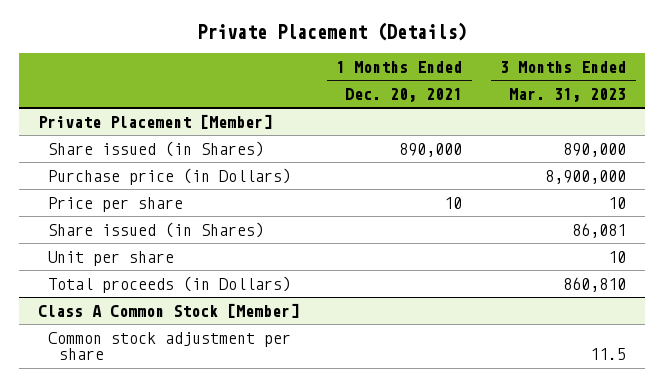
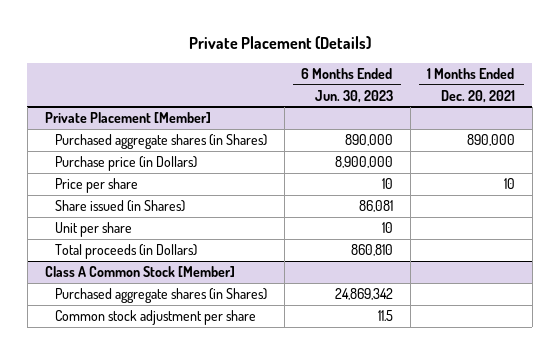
- | 1 Months Ended Dec. 20, 2021 | 3 Months Ended Mar. 31, 2023
+ | 6 Months Ended Jun. 30, 2023 | 1 Months Ended Dec. 20, 2021
@ Private Placement [Member]
- Share issued (in Shares) | 890,000 | 890,000
+ Purchased aggregate shares (in Shares) | 890,000 | 890,000
@ Class A Common Stock [Member]
+ Purchased aggregate shares (in Shares) | 24,869,342 |

